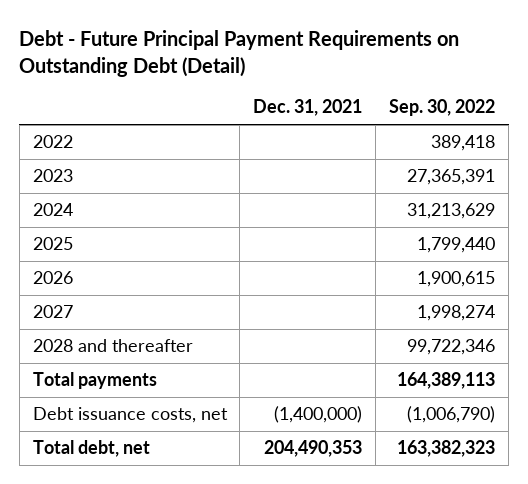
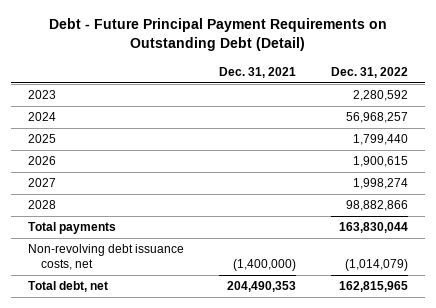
- | Dec. 31, 2021 | Sep. 30, 2022
+ | Dec. 31, 2021 | Dec. 31, 2022
- 2022 | | 389,418
- 2028 and thereafter | | 99,722,346
+ 2028 | | 98,882,866
- Debt issuance costs, net | (1,400,000) | (1,006,790)
+ Non-revolving debt issuance costs, net | (1,400,000) | (1,014,079)

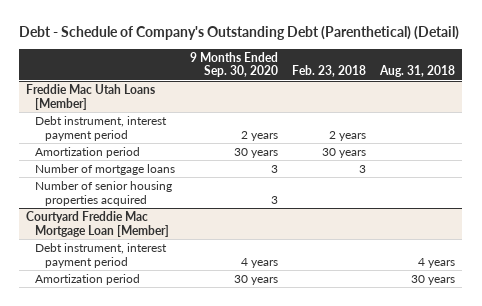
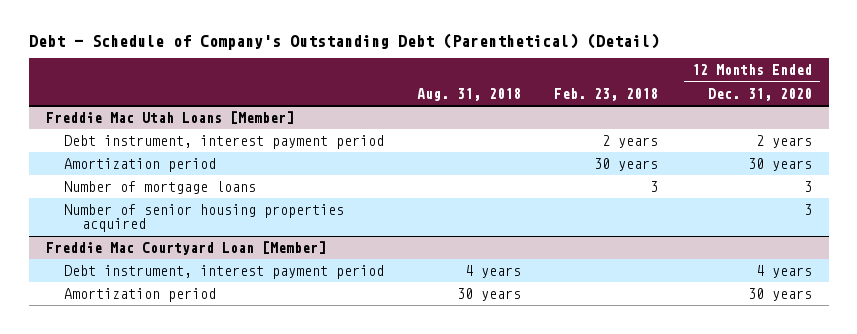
- | 9 Months Ended Sep. 30, 2020 | Feb. 23, 2018 | Aug. 31, 2018
+ | Aug. 31, 2018 | Feb. 23, 2018 | 12 Months Ended Dec. 31, 2020
- Courtyard Freddie Mac Mortgage Loan [Member]
+ Freddie Mac Courtyard Loan [Member]

